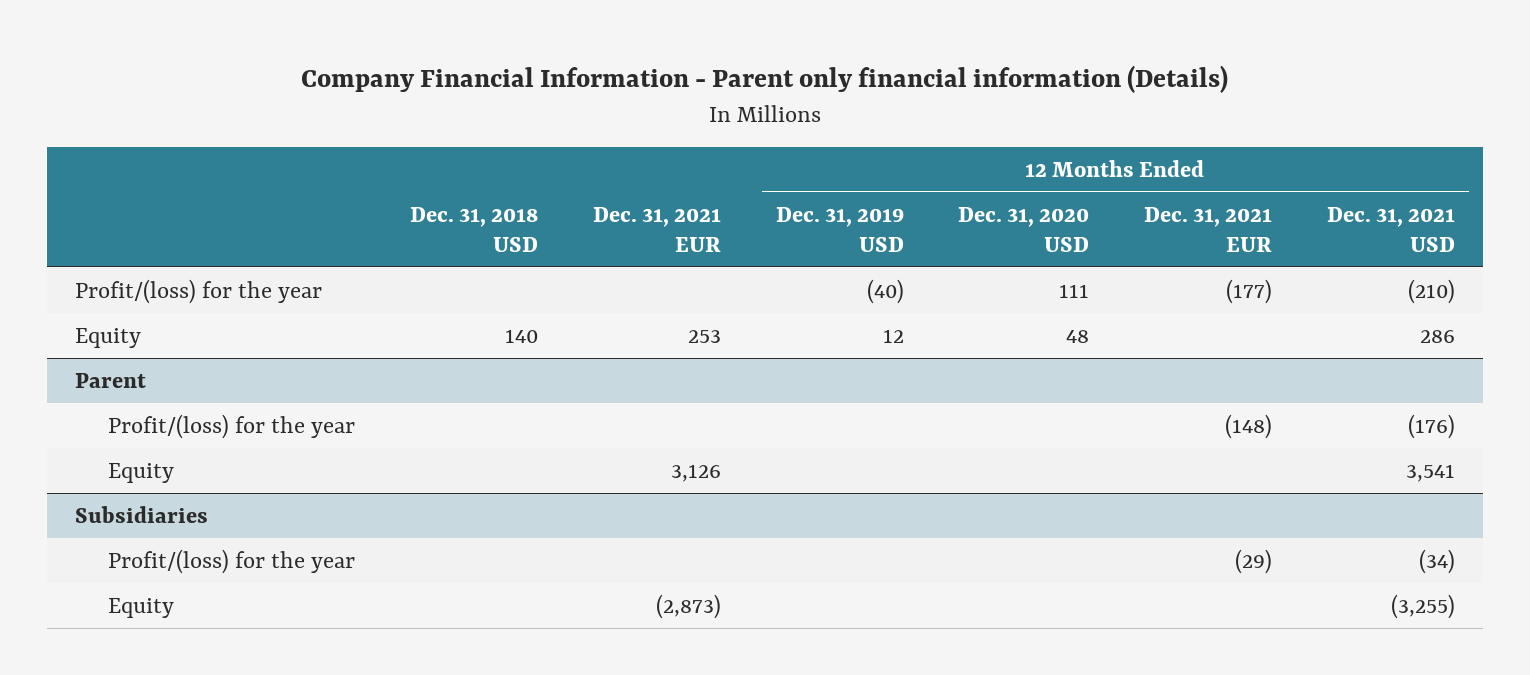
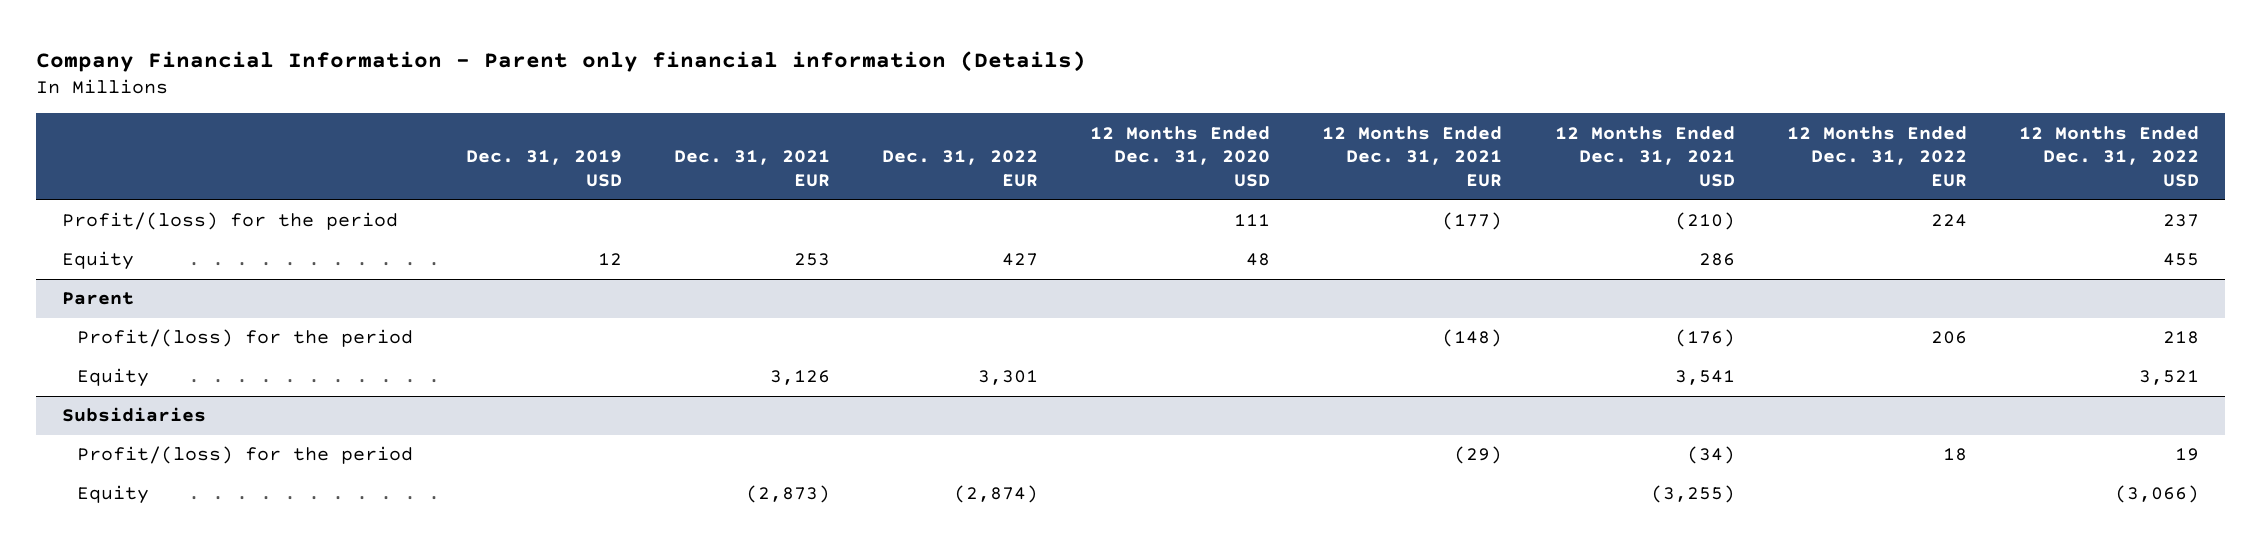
- | Dec. 31, 2018 USD | Dec. 31, 2021 EUR | 12 Months Ended Dec. 31, 2019 USD | 12 Months Ended Dec. 31, 2020 USD | 12 Months Ended Dec. 31, 2021 EUR | 12 Months Ended Dec. 31, 2021 USD
+ | Dec. 31, 2019 USD | Dec. 31, 2021 EUR | Dec. 31, 2022 EUR | 12 Months Ended Dec. 31, 2020 USD | 12 Months Ended Dec. 31, 2021 EUR | 12 Months Ended Dec. 31, 2021 USD | 12 Months Ended Dec. 31, 2022 EUR | 12 Months Ended Dec. 31, 2022 USD
- Profit/(loss) for the year | | | (40) | 111 | (177) | (210)
+ Profit/(loss) for the period | | | | 111 | (177) | (210) | 224 | 237
@ Parent
- Profit/(loss) for the year | | | | | (148) | (176)
+ Profit/(loss) for the period | | | | | (148) | (176) | 206 | 218
@ Subsidiaries
- Profit/(loss) for the year | | | | | (29) | (34)
+ Profit/(loss) for the period | | | | | (29) | (34) | 18 | 19

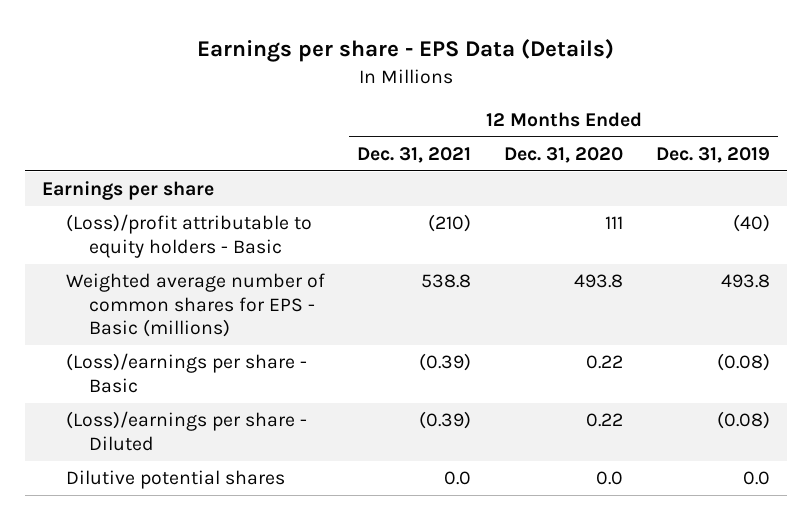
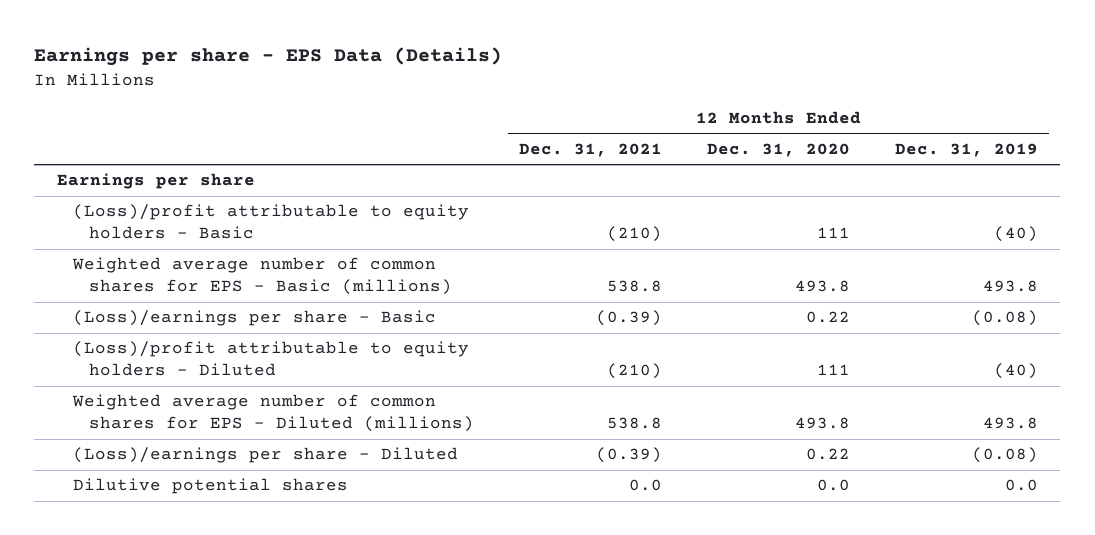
+ (Loss)/profit attributable to equity holders - Diluted | (210) | 111 | (40)
+ Weighted average number of common shares for EPS - Diluted (millions) | 538.8 | 493.8 | 493.8

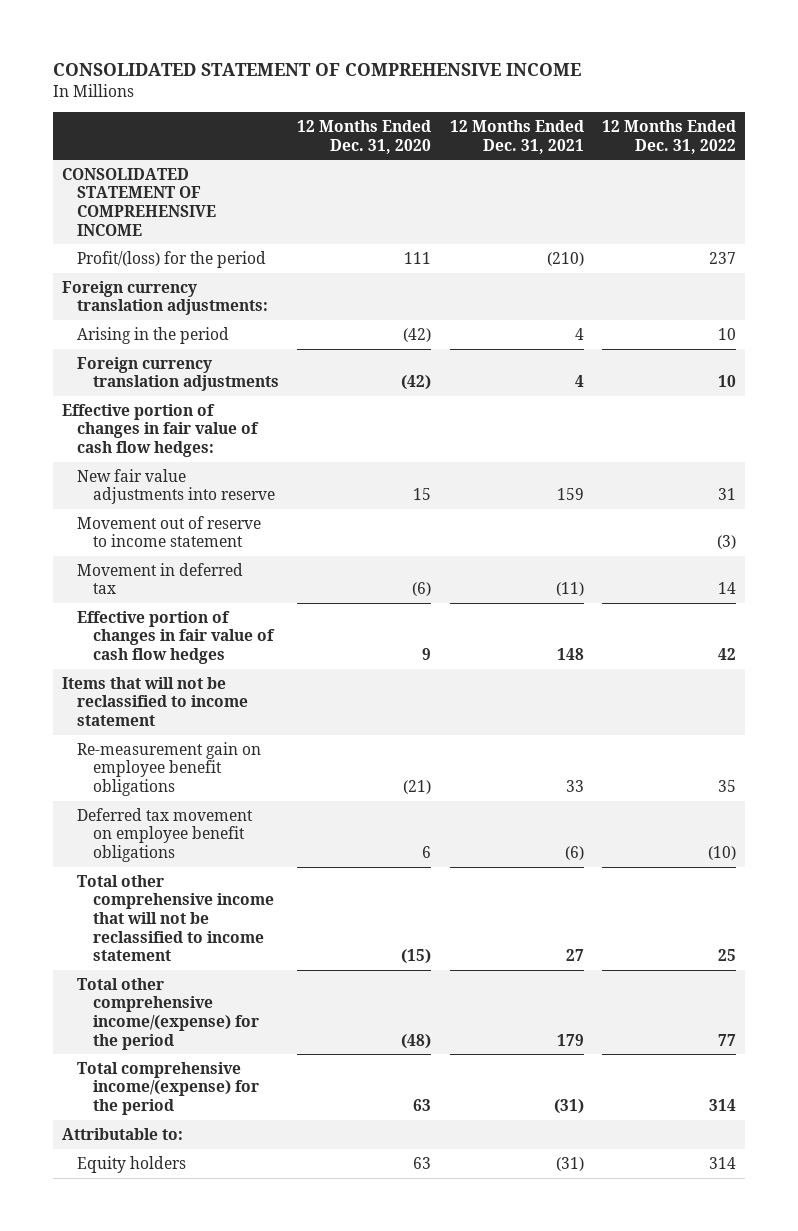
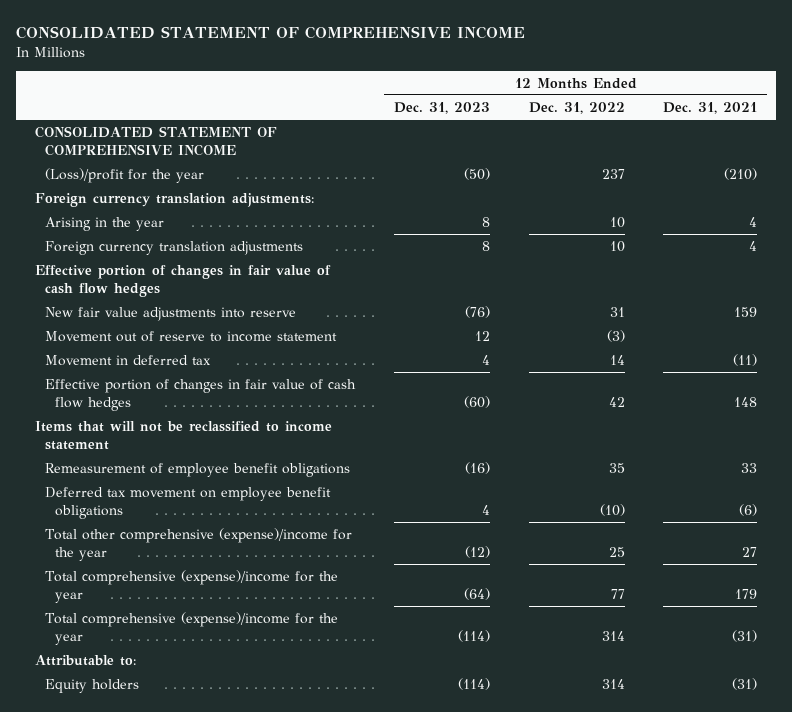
- | 12 Months Ended Dec. 31, 2020 | 12 Months Ended Dec. 31, 2021 | 12 Months Ended Dec. 31, 2022
+ | 12 Months Ended Dec. 31, 2023 | 12 Months Ended Dec. 31, 2022 | 12 Months Ended Dec. 31, 2021
- Profit/(loss) for the period | 111 | (210) | 237
+ (Loss)/profit for the year | (50) | 237 | (210)
- Arising in the period | (42) | 4 | 10
+ Arising in the year | 8 | 10 | 4
- Effective portion of changes in fair value of cash flow hedges:
+ Effective portion of changes in fair value of cash flow hedges
- Re-measurement gain on employee benefit obligations | (21) | 33 | 35
+ Remeasurement of employee benefit obligations | (16) | 35 | 33
- Total other comprehensive income that will not be reclassified to income statement | (15) | 27 | 25
- Total other comprehensive income/(expense) for the period | (48) | 179 | 77
- Total comprehensive income/(expense) for the period | 63 | (31) | 314
+ Total other comprehensive (expense)/income for the year | (12) | 25 | 27
+ Total comprehensive (expense)/income for the year | (64) | 77 | 179
+ Total comprehensive (expense)/income for the year | (114) | 314 | (31)

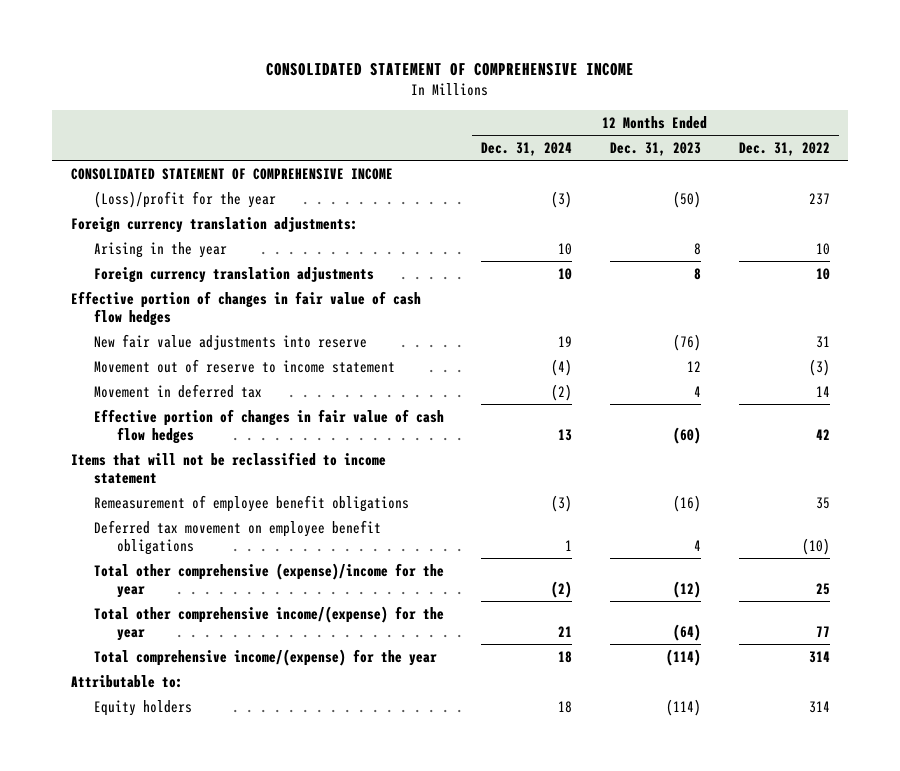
- | 12 Months Ended Dec. 31, 2023 | 12 Months Ended Dec. 31, 2022 | 12 Months Ended Dec. 31, 2021
+ | 12 Months Ended Dec. 31, 2024 | 12 Months Ended Dec. 31, 2023 | 12 Months Ended Dec. 31, 2022
- Total comprehensive (expense)/income for the year | (64) | 77 | 179
- Total comprehensive (expense)/income for the year | (114) | 314 | (31)
+ Total other comprehensive income/(expense) for the year | 21 | (64) | 77
+ Total comprehensive income/(expense) for the year | 18 | (114) | 314

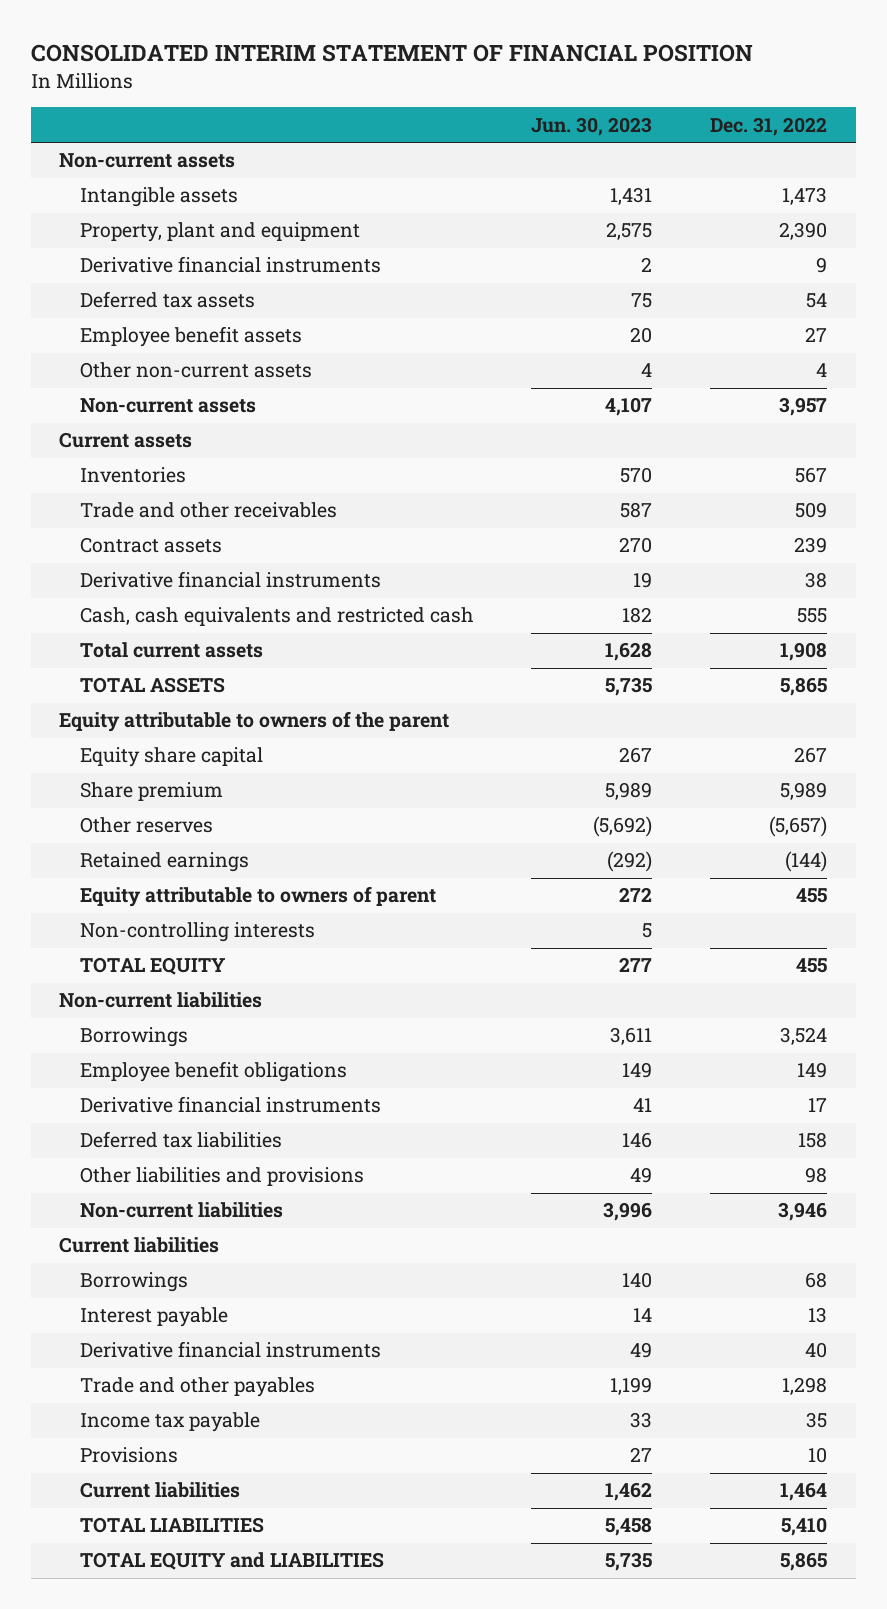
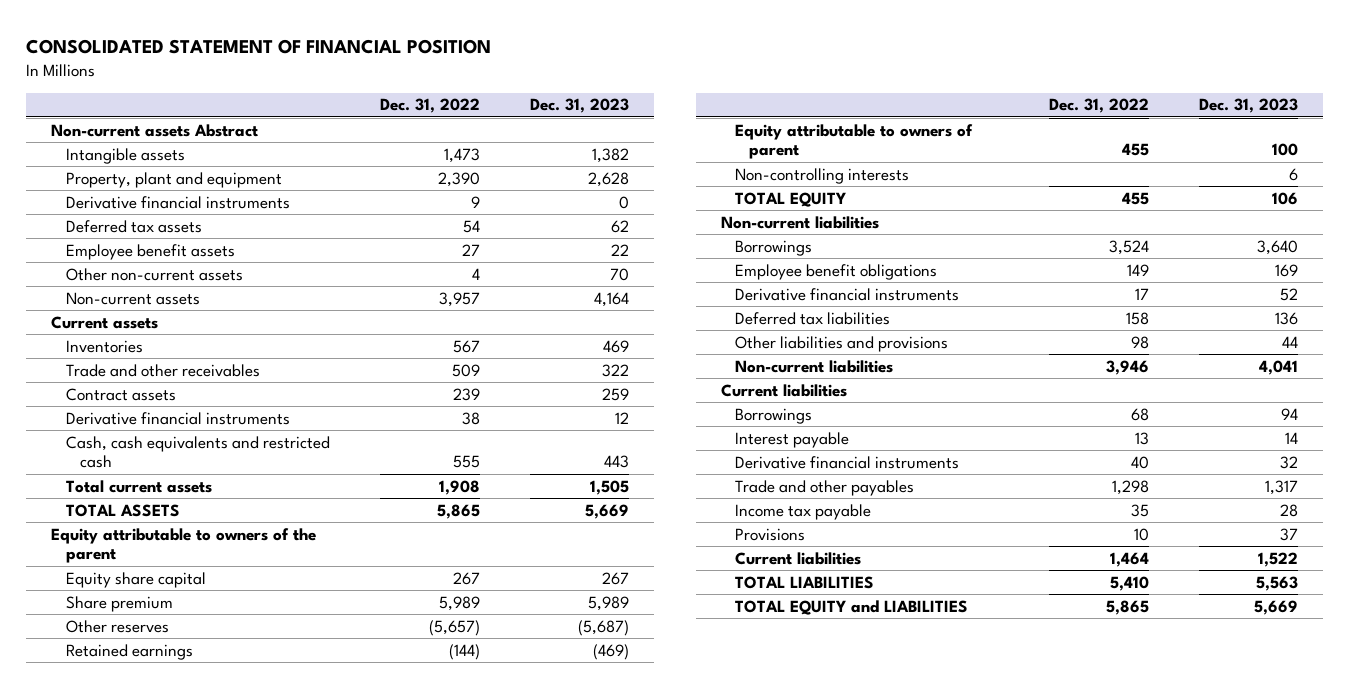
- CONSOLIDATED INTERIM STATEMENT OF FINANCIAL POSITION
+ CONSOLIDATED STATEMENT OF FINANCIAL POSITION
- | Jun. 30, 2023 | Dec. 31, 2022
+ | Dec. 31, 2022 | Dec. 31, 2023
- Non-current assets
+ Non-current assets Abstract

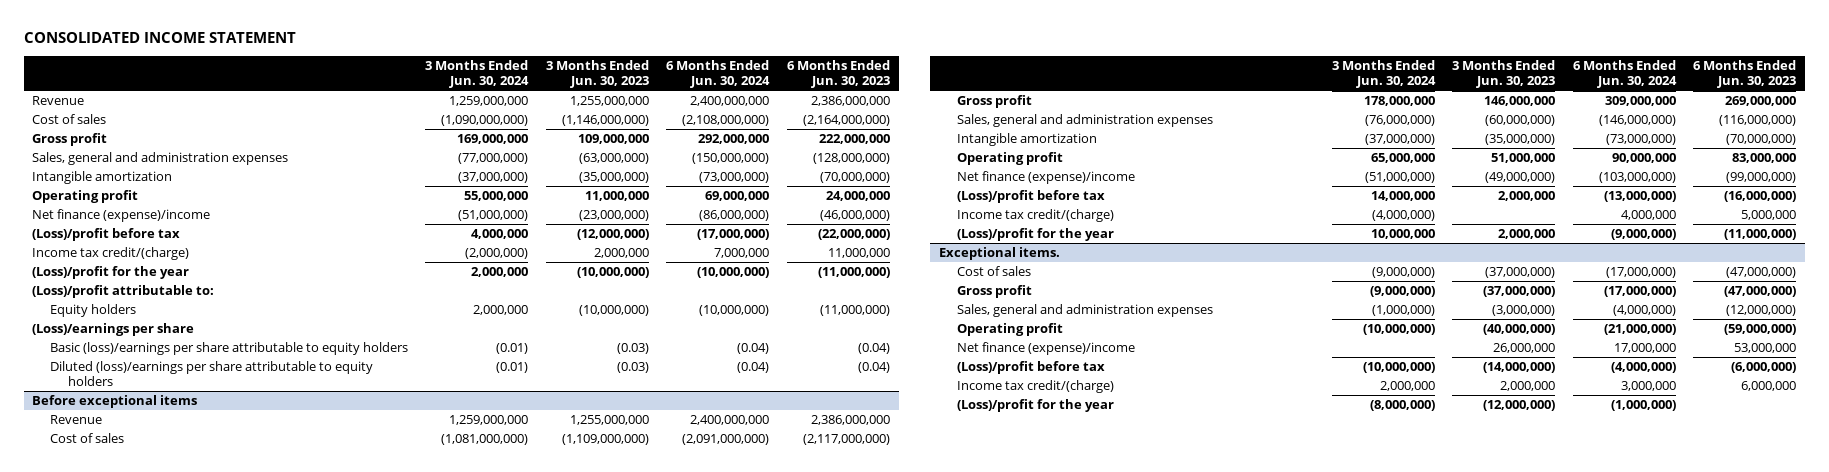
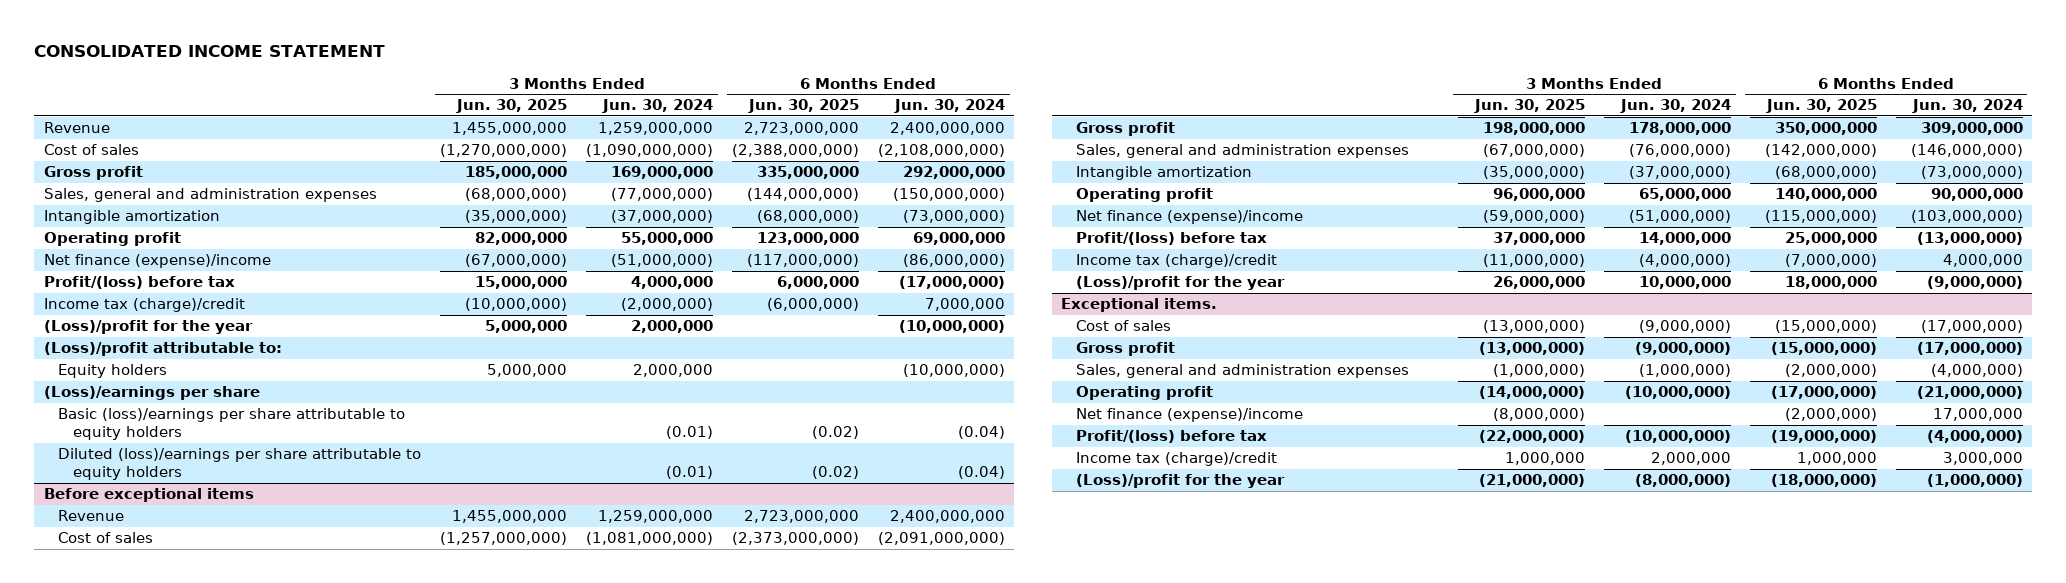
- | 3 Months Ended Jun. 30, 2024 | 3 Months Ended Jun. 30, 2023 | 6 Months Ended Jun. 30, 2024 | 6 Months Ended Jun. 30, 2023
+ | 3 Months Ended Jun. 30, 2025 | 3 Months Ended Jun. 30, 2024 | 6 Months Ended Jun. 30, 2025 | 6 Months Ended Jun. 30, 2024
- (Loss)/profit before tax | 4,000,000 | (12,000,000) | (17,000,000) | (22,000,000)
- Income tax credit/(charge) | (2,000,000) | 2,000,000 | 7,000,000 | 11,000,000
+ Profit/(loss) before tax | 15,000,000 | 4,000,000 | 6,000,000 | (17,000,000)
+ Income tax (charge)/credit | (10,000,000) | (2,000,000) | (6,000,000) | 7,000,000
@ Before exceptional items
- (Loss)/profit before tax | 14,000,000 | 2,000,000 | (13,000,000) | (16,000,000)
- Income tax credit/(charge) | (4,000,000) | | 4,000,000 | 5,000,000
+ Profit/(loss) before tax | 37,000,000 | 14,000,000 | 25,000,000 | (13,000,000)
+ Income tax (charge)/credit | (11,000,000) | (4,000,000) | (7,000,000) | 4,000,000
@ Exceptional items.
- (Loss)/profit before tax | (10,000,000) | (14,000,000) | (4,000,000) | (6,000,000)
- Income tax credit/(charge) | 2,000,000 | 2,000,000 | 3,000,000 | 6,000,000
+ Profit/(loss) before tax | (22,000,000) | (10,000,000) | (19,000,000) | (4,000,000)
+ Income tax (charge)/credit | 1,000,000 | 2,000,000 | 1,000,000 | 3,000,000

